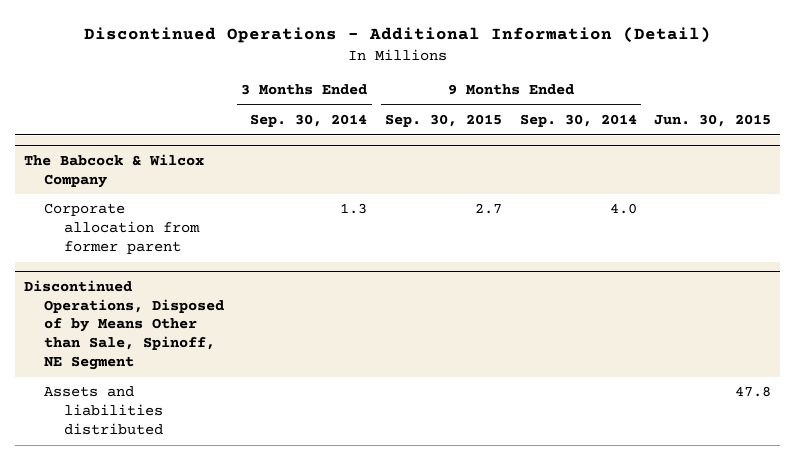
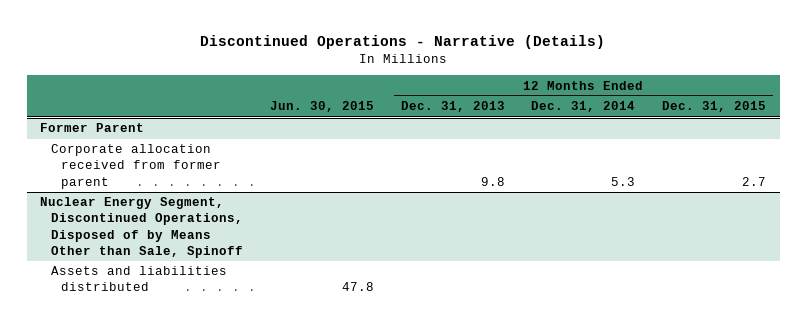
- Discontinued Operations - Additional Information (Detail)
+ Discontinued Operations - Narrative (Details)
- | 3 Months Ended Sep. 30, 2014 | 9 Months Ended Sep. 30, 2015 | 9 Months Ended Sep. 30, 2014 | Jun. 30, 2015
+ | Jun. 30, 2015 | 12 Months Ended Dec. 31, 2013 | 12 Months Ended Dec. 31, 2014 | 12 Months Ended Dec. 31, 2015
- The Babcock & Wilcox Company
- Corporate allocation from former parent | 1.3 | 2.7 | 4.0 |
- Discontinued Operations, Disposed of by Means Other than Sale, Spinoff, NE Segment
+ Former Parent
+ Corporate allocation received from former parent | | 9.8 | 5.3 | 2.7
+ Nuclear Energy Segment, Discontinued Operations, Disposed of by Means Other than Sale, Spinoff

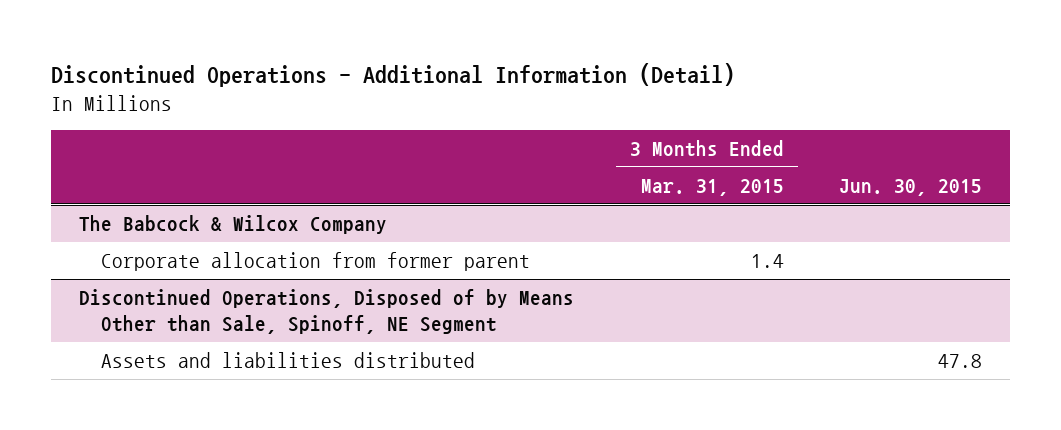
- Discontinued Operations - Narrative (Details)
+ Discontinued Operations - Additional Information (Detail)
- | Jun. 30, 2015 | 12 Months Ended Dec. 31, 2013 | 12 Months Ended Dec. 31, 2014 | 12 Months Ended Dec. 31, 2015
+ | 3 Months Ended Mar. 31, 2015 | Jun. 30, 2015
- Former Parent
- Corporate allocation received from former parent | | 9.8 | 5.3 | 2.7
- Nuclear Energy Segment, Discontinued Operations, Disposed of by Means Other than Sale, Spinoff
+ The Babcock & Wilcox Company
+ Corporate allocation from former parent | 1.4 |
+ Discontinued Operations, Disposed of by Means Other than Sale, Spinoff, NE Segment

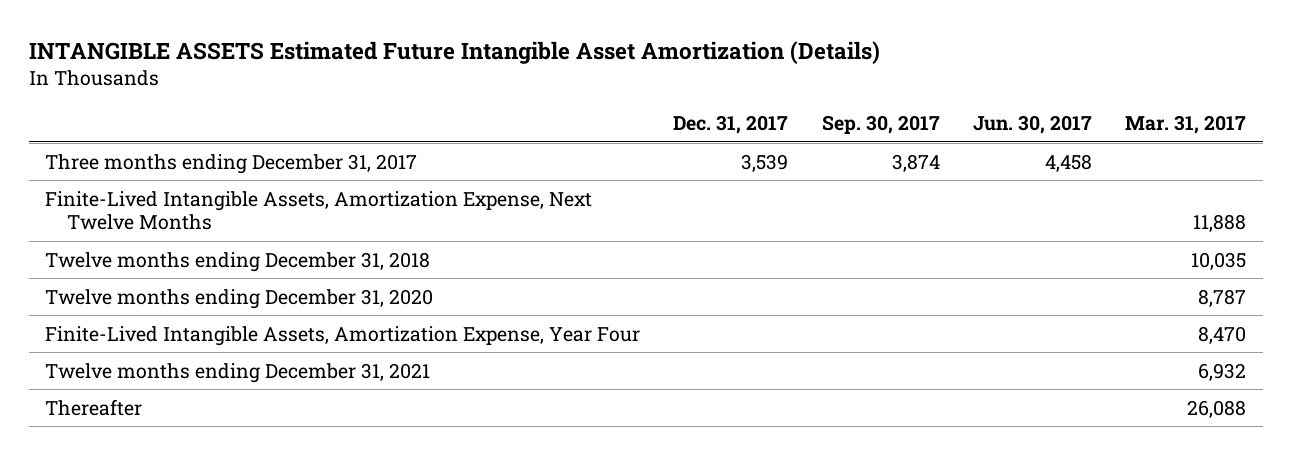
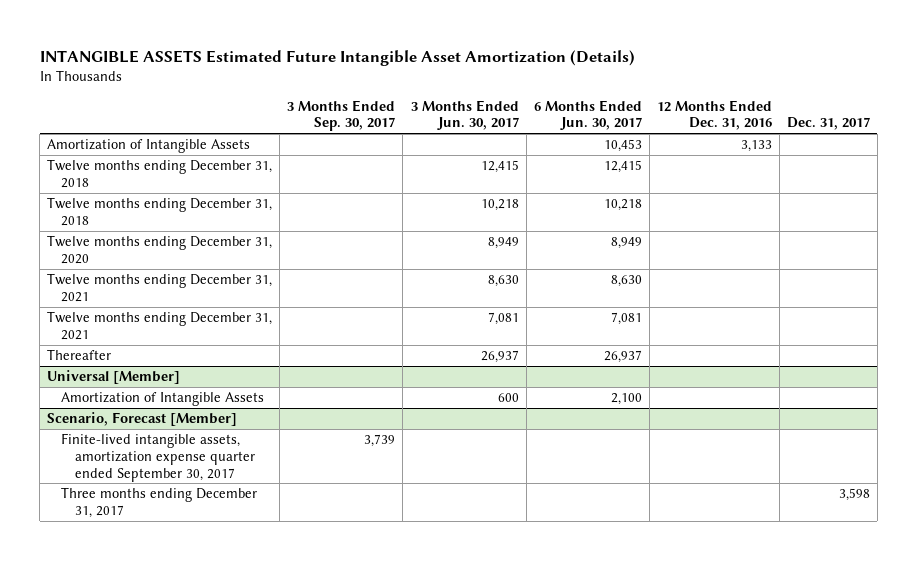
- | Dec. 31, 2017 | Sep. 30, 2017 | Jun. 30, 2017 | Mar. 31, 2017
+ | 3 Months Ended Sep. 30, 2017 | 3 Months Ended Jun. 30, 2017 | 6 Months Ended Jun. 30, 2017 | 12 Months Ended Dec. 31, 2016 | Dec. 31, 2017
- Three months ending December 31, 2017 | 3,539 | 3,874 | 4,458 |
- Finite-Lived Intangible Assets, Amortization Expense, Next Twelve Months | | | | 11,888
+ Amortization of Intangible Assets | | | 10,453 | 3,133 |
+ Twelve months ending December 31, 2018 | | 10,218 | 10,218 | |
- Finite-Lived Intangible Assets, Amortization Expense, Year Four | | | | 8,470
+ Twelve months ending December 31, 2021 | | 7,081 | 7,081 | |
+ Universal [Member]
+ Amortization of Intangible Assets | | 600 | 2,100 | |
+ Scenario, Forecast [Member]
+ Finite-lived intangible assets, amortization expense quarter ended September 30, 2017 | 3,739 | | | |
+ Three months ending December 31, 2017 | | | | | 3,598

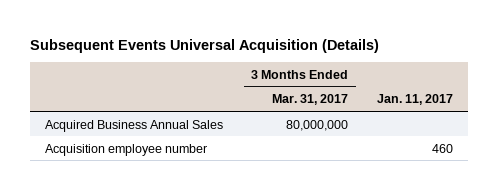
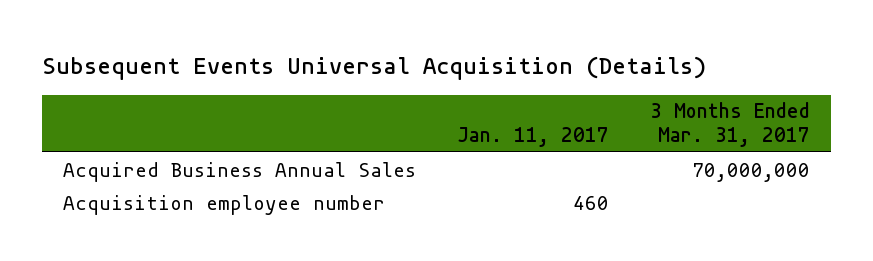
- | 3 Months Ended Mar. 31, 2017 | Jan. 11, 2017
+ | Jan. 11, 2017 | 3 Months Ended Mar. 31, 2017
- Acquired Business Annual Sales | 80,000,000 |
+ Acquired Business Annual Sales | | 70,000,000

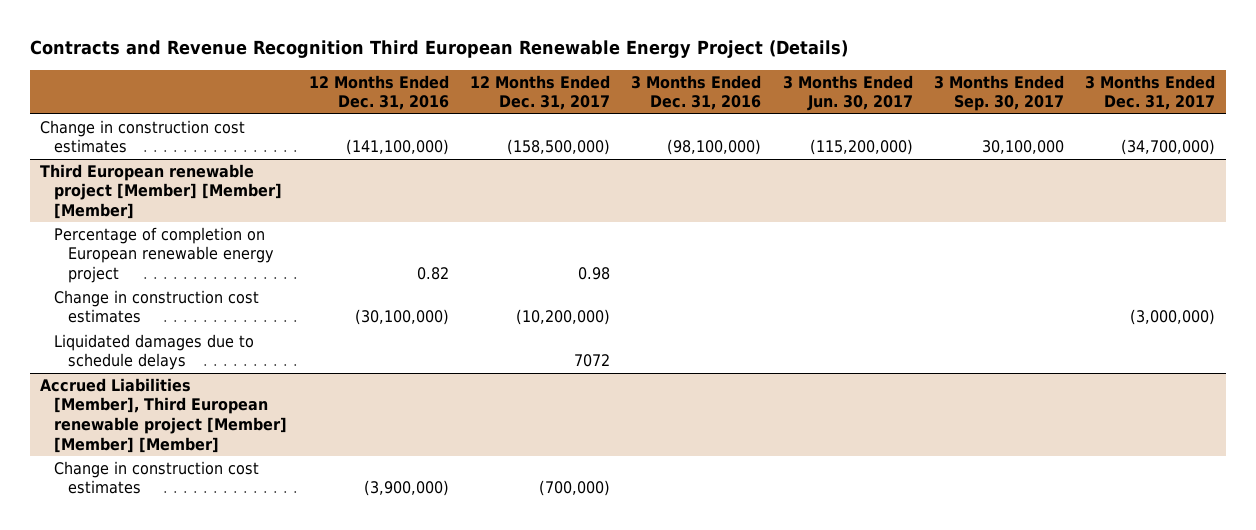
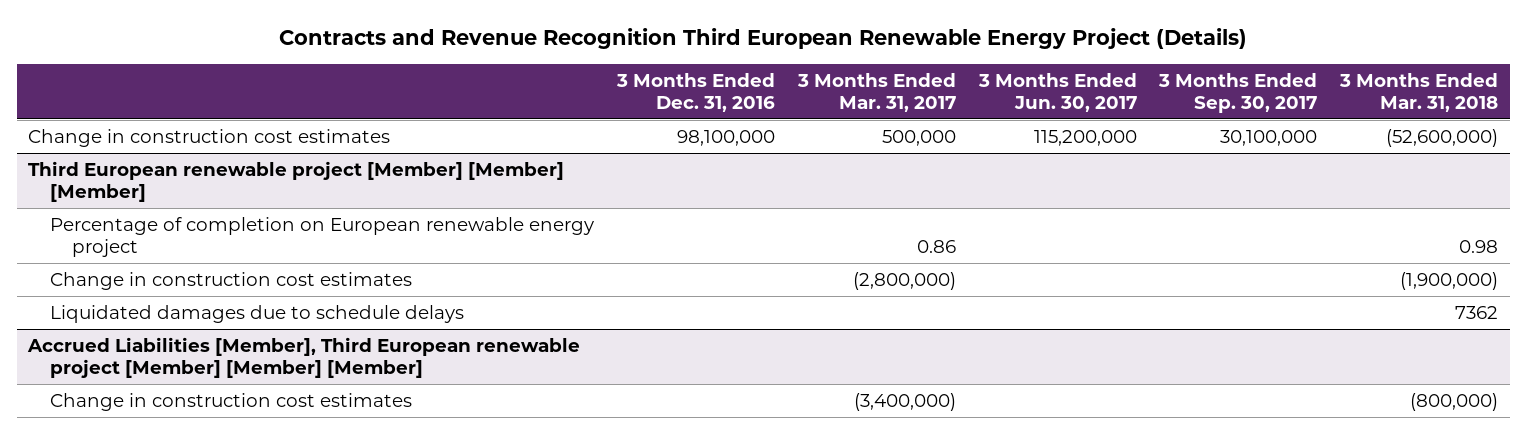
- | 12 Months Ended Dec. 31, 2016 | 12 Months Ended Dec. 31, 2017 | 3 Months Ended Dec. 31, 2016 | 3 Months Ended Jun. 30, 2017 | 3 Months Ended Sep. 30, 2017 | 3 Months Ended Dec. 31, 2017
+ | 3 Months Ended Dec. 31, 2016 | 3 Months Ended Mar. 31, 2017 | 3 Months Ended Jun. 30, 2017 | 3 Months Ended Sep. 30, 2017 | 3 Months Ended Mar. 31, 2018
- Change in construction cost estimates | (141,100,000) | (158,500,000) | (98,100,000) | (115,200,000) | 30,100,000 | (34,700,000)
+ Change in construction cost estimates | 98,100,000 | 500,000 | 115,200,000 | 30,100,000 | (52,600,000)

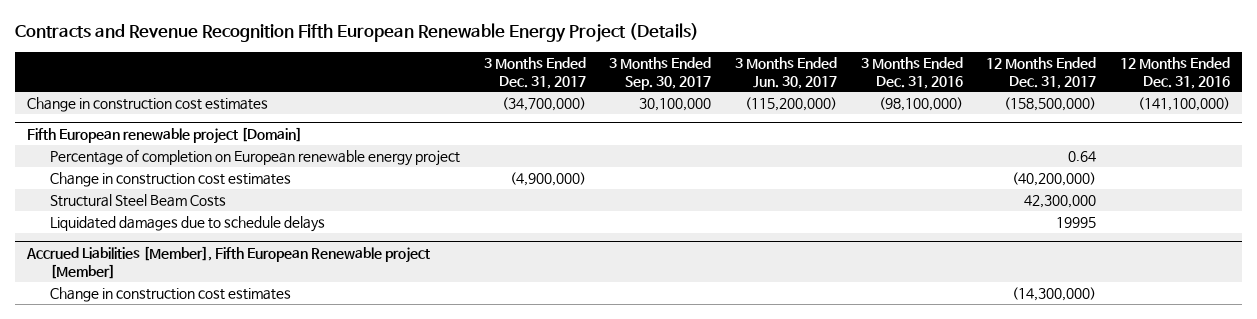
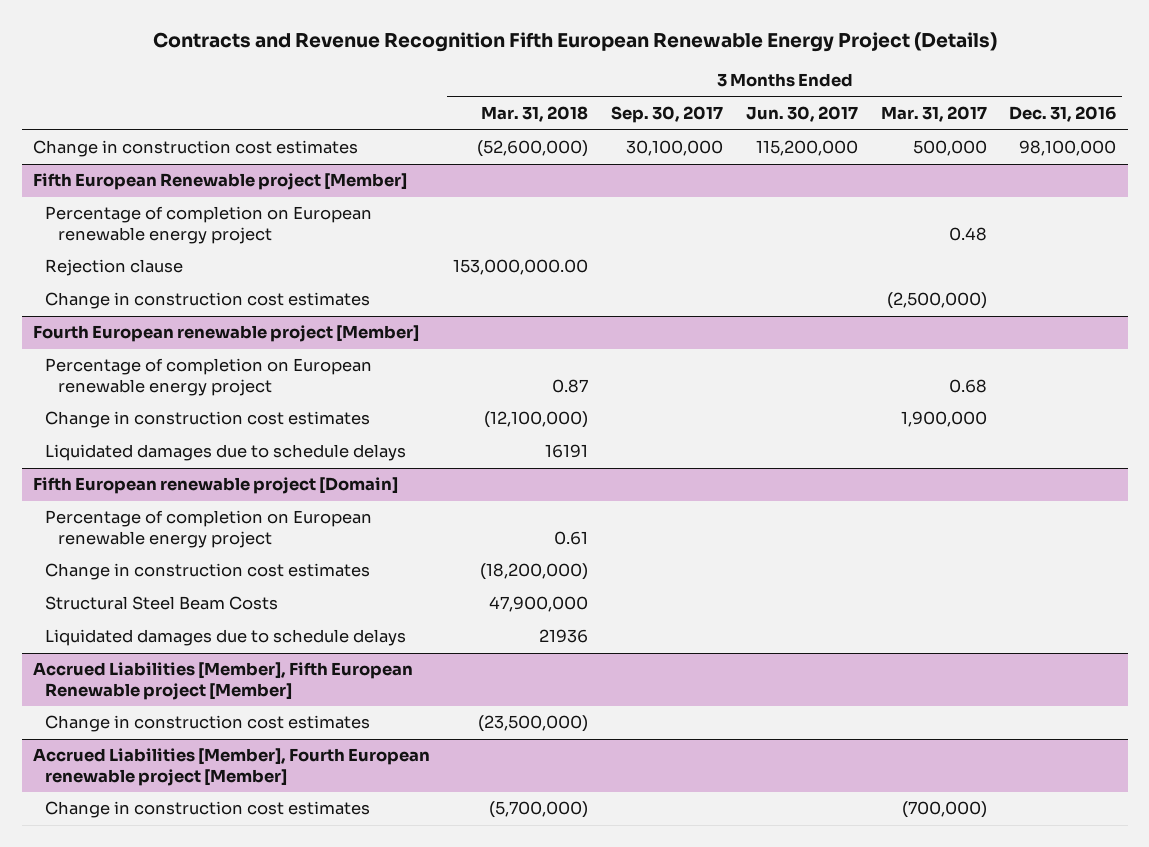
- | 3 Months Ended Dec. 31, 2017 | 3 Months Ended Sep. 30, 2017 | 3 Months Ended Jun. 30, 2017 | 3 Months Ended Dec. 31, 2016 | 12 Months Ended Dec. 31, 2017 | 12 Months Ended Dec. 31, 2016
+ | 3 Months Ended Mar. 31, 2018 | 3 Months Ended Sep. 30, 2017 | 3 Months Ended Jun. 30, 2017 | 3 Months Ended Mar. 31, 2017 | 3 Months Ended Dec. 31, 2016
- Change in construction cost estimates | (34,700,000) | 30,100,000 | (115,200,000) | (98,100,000) | (158,500,000) | (141,100,000)
+ Change in construction cost estimates | (52,600,000) | 30,100,000 | 115,200,000 | 500,000 | 98,100,000
+ Fifth European Renewable project [Member]
+ Percentage of completion on European renewable energy project | | | | 0.48 |
+ Rejection clause | 153,000,000.00 | | | |
+ Change in construction cost estimates | | | | (2,500,000) |
+ Fourth European renewable project [Member]
+ Percentage of completion on European renewable energy project | 0.87 | | | 0.68 |
+ Change in construction cost estimates | (12,100,000) | | | 1,900,000 |
+ Liquidated damages due to schedule delays | 16191 | | | |
+ Accrued Liabilities [Member], Fourth European renewable project [Member]
+ Change in construction cost estimates | (5,700,000) | | | (700,000) |

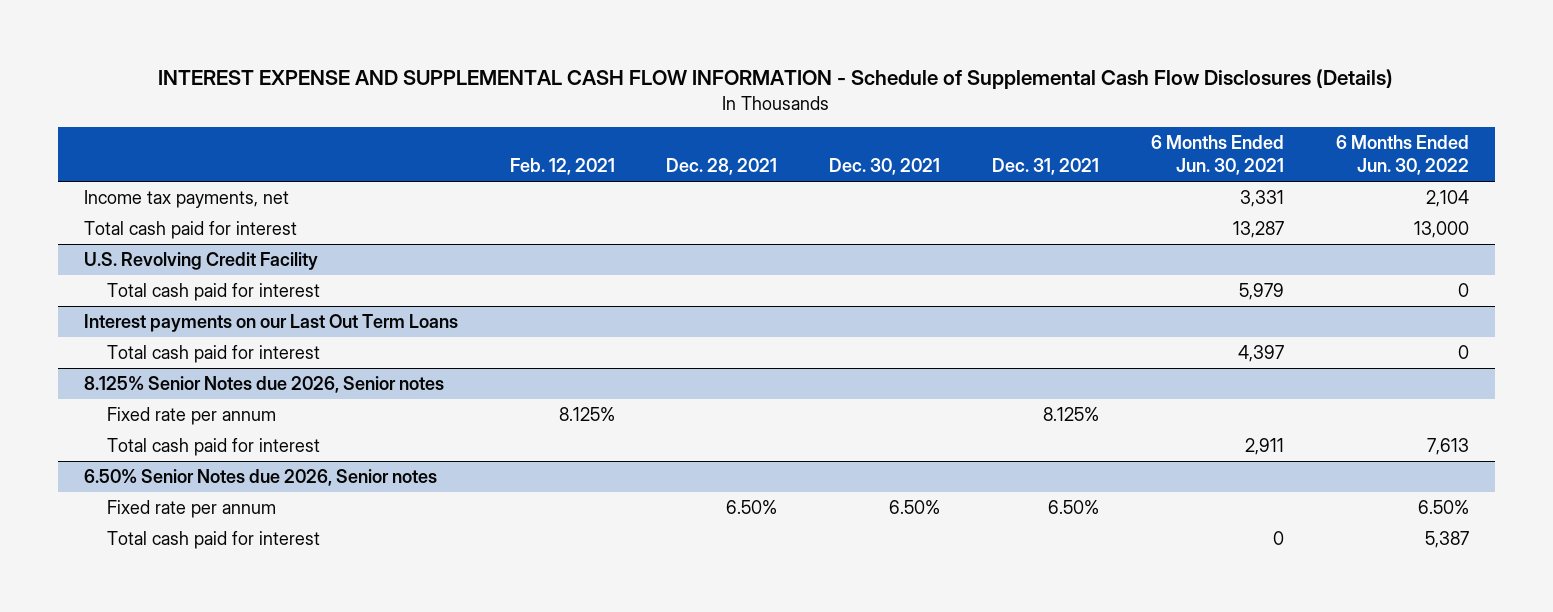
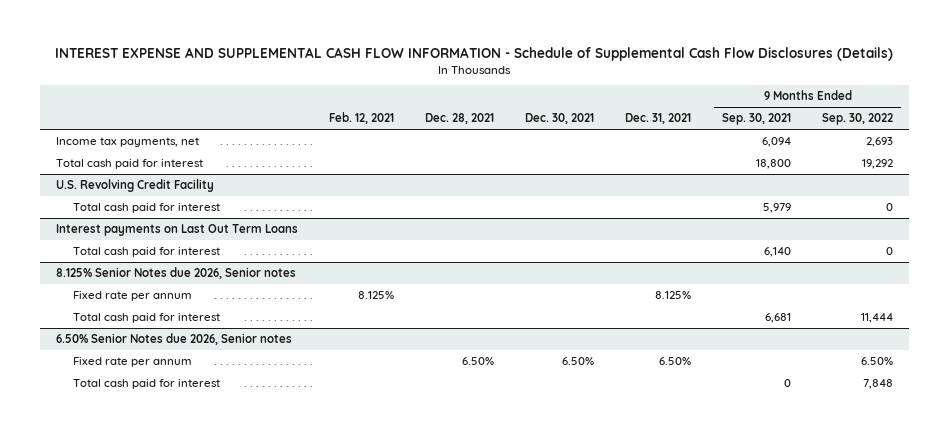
- | Feb. 12, 2021 | Dec. 28, 2021 | Dec. 30, 2021 | Dec. 31, 2021 | 6 Months Ended Jun. 30, 2021 | 6 Months Ended Jun. 30, 2022
+ | Feb. 12, 2021 | Dec. 28, 2021 | Dec. 30, 2021 | Dec. 31, 2021 | 9 Months Ended Sep. 30, 2021 | 9 Months Ended Sep. 30, 2022
- Interest payments on our Last Out Term Loans
+ Interest payments on Last Out Term Loans

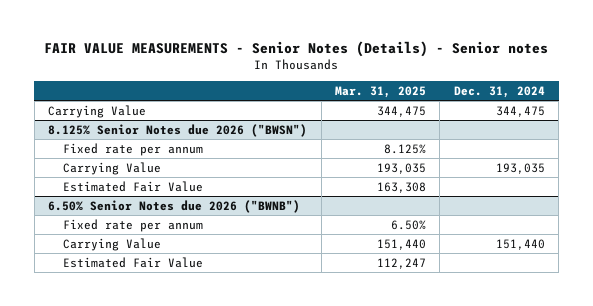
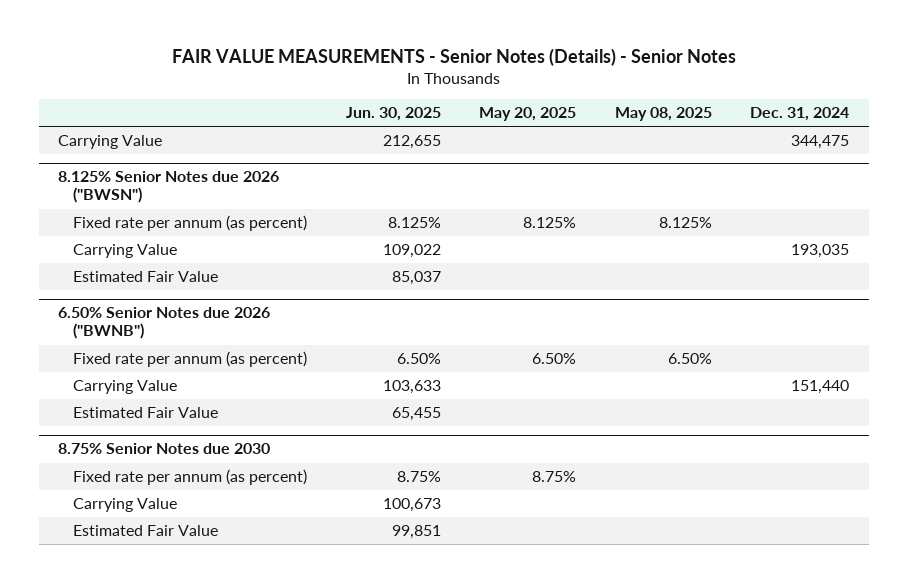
- FAIR VALUE MEASUREMENTS - Senior Notes (Details) - Senior notes
+ FAIR VALUE MEASUREMENTS - Senior Notes (Details) - Senior Notes
- | Mar. 31, 2025 | Dec. 31, 2024
+ | Jun. 30, 2025 | May 20, 2025 | May 08, 2025 | Dec. 31, 2024
@ 8.125% Senior Notes due 2026 ("BWSN")
- Fixed rate per annum | 8.125% |
+ Fixed rate per annum (as percent) | 8.125% | 8.125% | 8.125% |
@ 6.50% Senior Notes due 2026 ("BWNB")
- Fixed rate per annum | 6.50% |
+ Fixed rate per annum (as percent) | 6.50% | 6.50% | 6.50% |
+ 8.75% Senior Notes due 2030
+ Fixed rate per annum (as percent) | 8.75% | 8.75% | |
+ Carrying Value | 100,673 | | |
+ Estimated Fair Value | 99,851 | | |

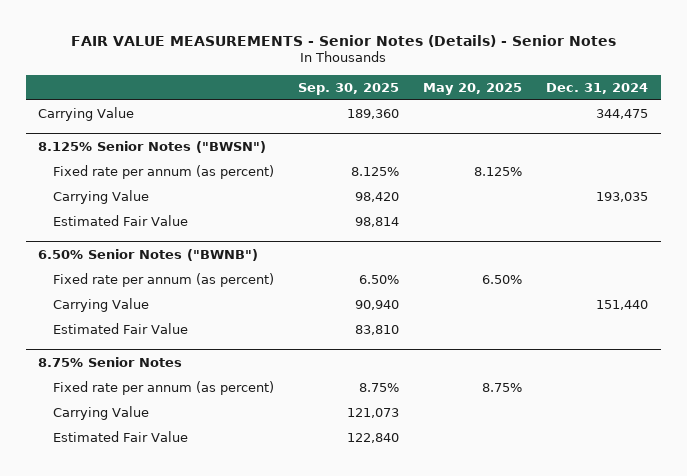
- | Jun. 30, 2025 | May 20, 2025 | May 08, 2025 | Dec. 31, 2024
+ | Sep. 30, 2025 | May 20, 2025 | Dec. 31, 2024
- 8.125% Senior Notes due 2026 ("BWSN")
+ 8.125% Senior Notes ("BWSN")
- 6.50% Senior Notes due 2026 ("BWNB")
+ 6.50% Senior Notes ("BWNB")
- 8.75% Senior Notes due 2030
+ 8.75% Senior Notes

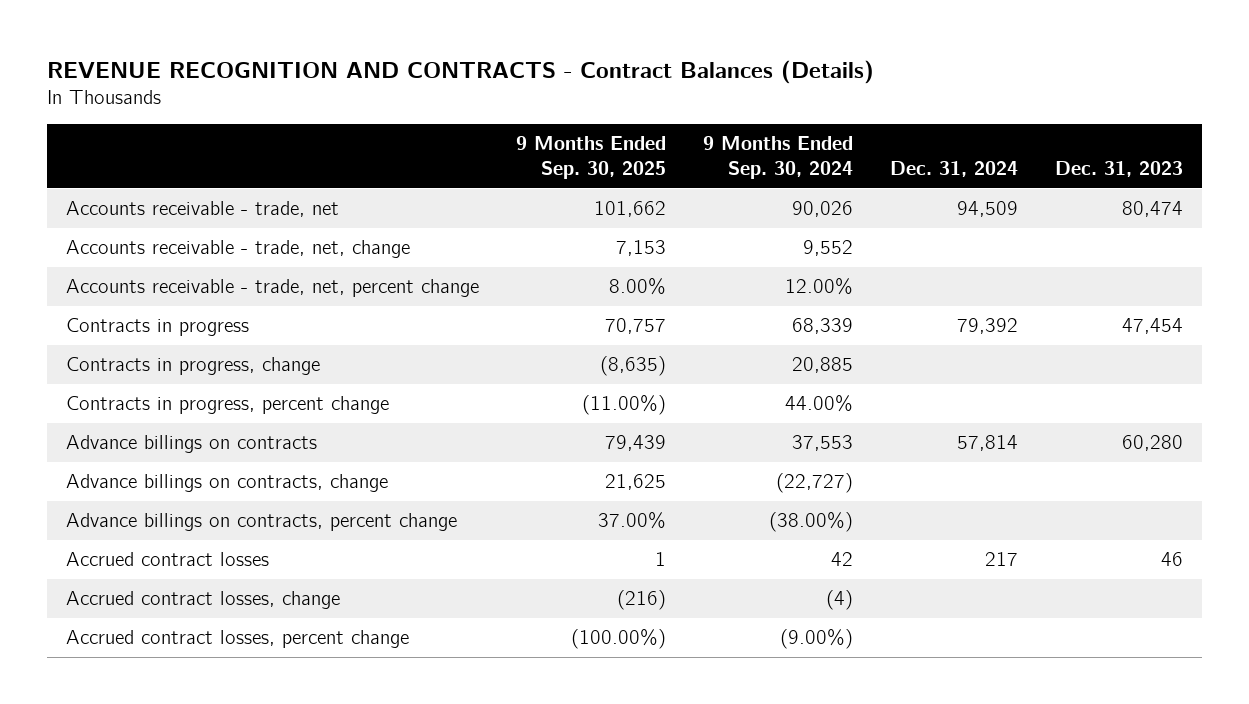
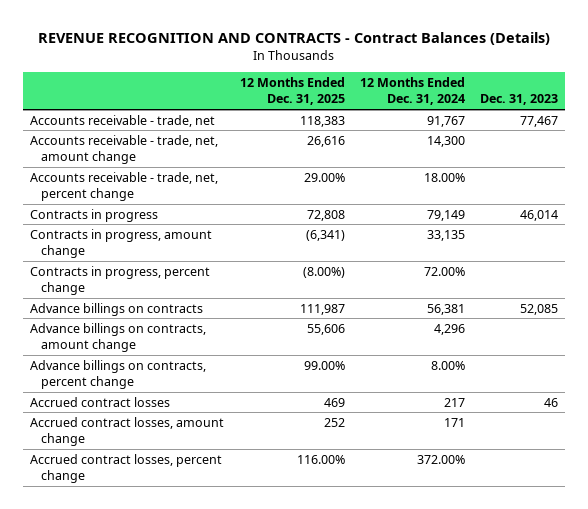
- | 9 Months Ended Sep. 30, 2025 | 9 Months Ended Sep. 30, 2024 | Dec. 31, 2024 | Dec. 31, 2023
+ | 12 Months Ended Dec. 31, 2025 | 12 Months Ended Dec. 31, 2024 | Dec. 31, 2023
- Accounts receivable - trade, net | 101,662 | 90,026 | 94,509 | 80,474
- Accounts receivable - trade, net, change | 7,153 | 9,552 | |
+ Accounts receivable - trade, net | 118,383 | 91,767 | 77,467
+ Accounts receivable - trade, net, amount change | 26,616 | 14,300 |
- Contracts in progress | 70,757 | 68,339 | 79,392 | 47,454
- Contracts in progress, change | (8,635) | 20,885 | |
+ Contracts in progress | 72,808 | 79,149 | 46,014
+ Contracts in progress, amount change | (6,341) | 33,135 |
- Advance billings on contracts | 79,439 | 37,553 | 57,814 | 60,280
- Advance billings on contracts, change | 21,625 | (22,727) | |
+ Advance billings on contracts | 111,987 | 56,381 | 52,085
+ Advance billings on contracts, amount change | 55,606 | 4,296 |
- Accrued contract losses, change | (216) | (4) | |
+ Accrued contract losses, amount change | 252 | 171 |

